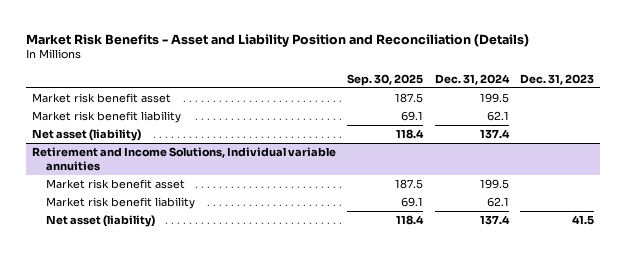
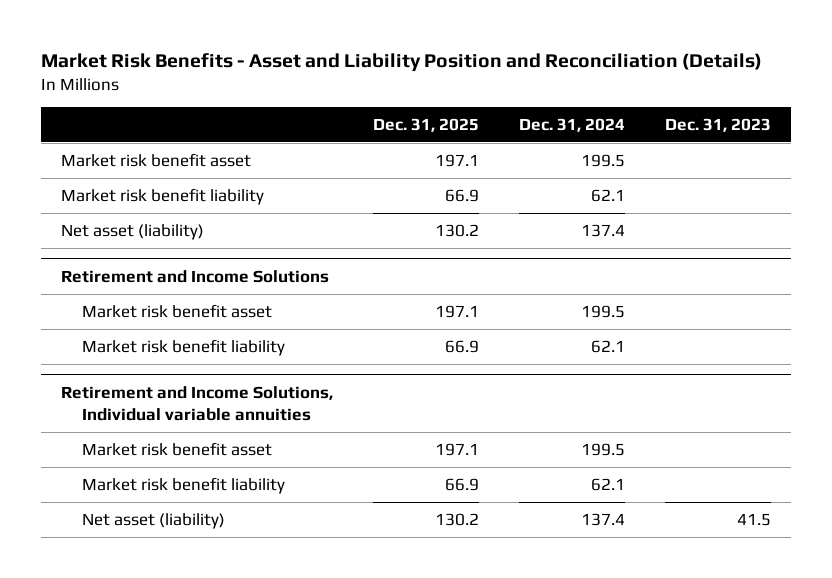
- | Sep. 30, 2025 | Dec. 31, 2024 | Dec. 31, 2023
+ | Dec. 31, 2025 | Dec. 31, 2024 | Dec. 31, 2023
+ Retirement and Income Solutions
+ Market risk benefit asset | 197.1 | 199.5 |
+ Market risk benefit liability | 66.9 | 62.1 |

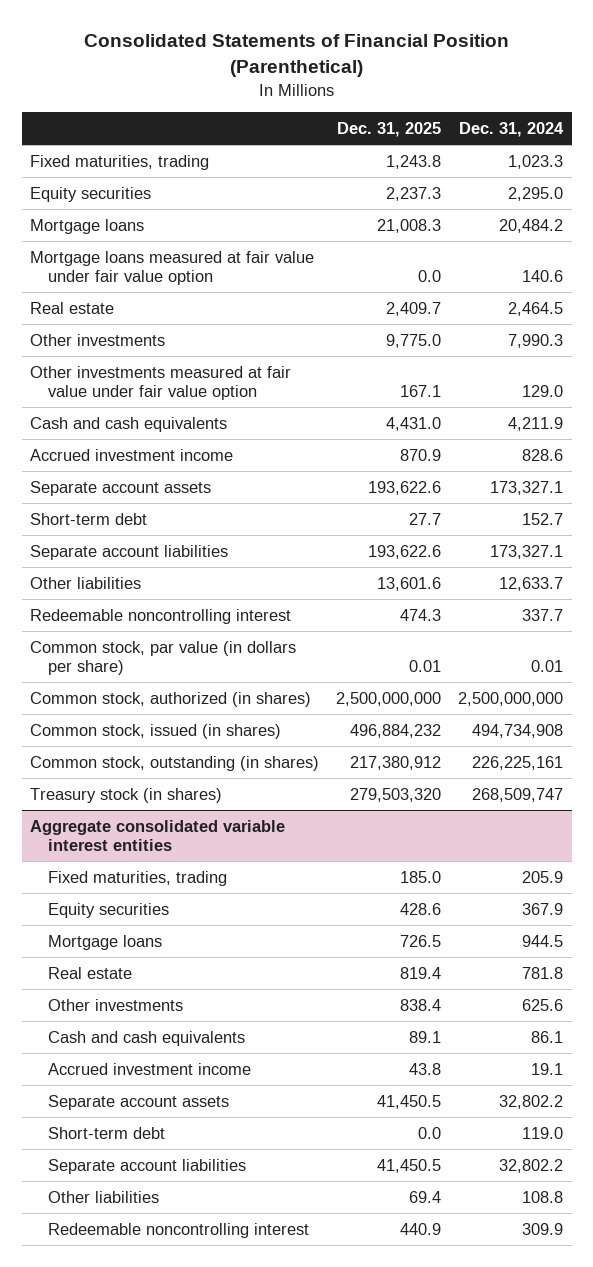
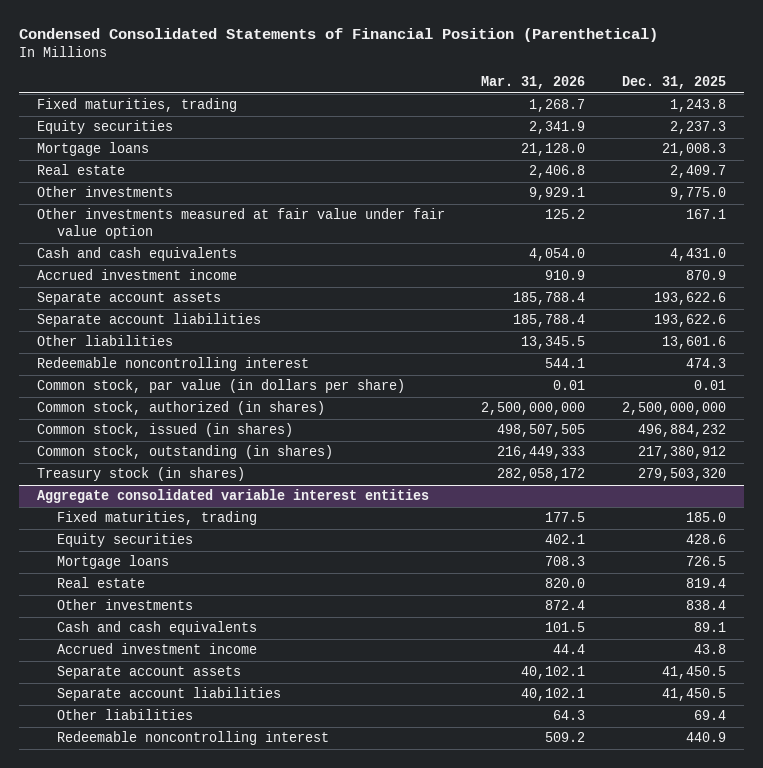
- Consolidated Statements of Financial Position (Parenthetical)
+ Condensed Consolidated Statements of Financial Position (Parenthetical)
- | Dec. 31, 2025 | Dec. 31, 2024
+ | Mar. 31, 2026 | Dec. 31, 2025
- Mortgage loans measured at fair value under fair value option | 0.0 | 140.6
- Short-term debt | 27.7 | 152.7
@ Aggregate consolidated variable interest entities
- Short-term debt | 0.0 | 119.0

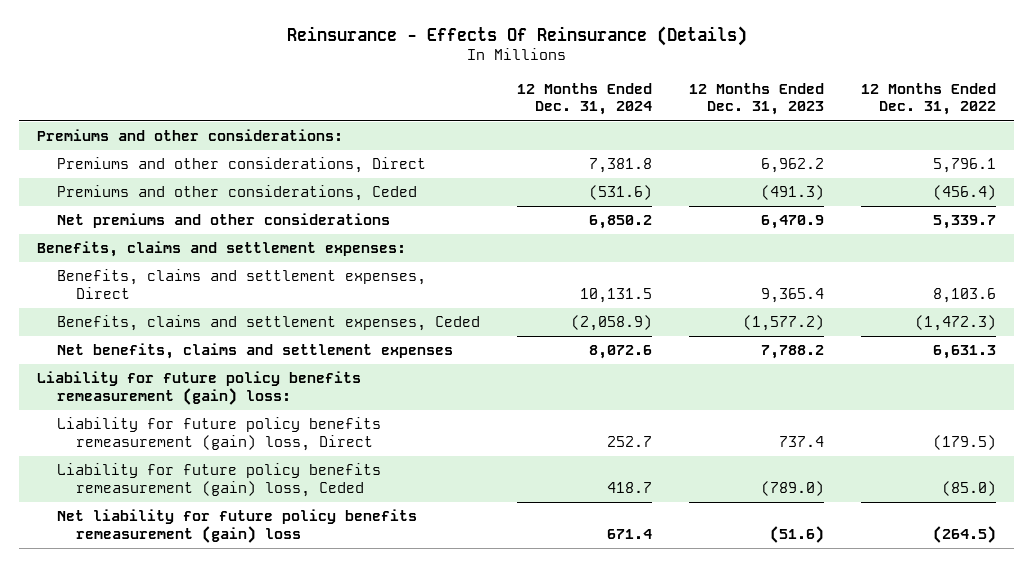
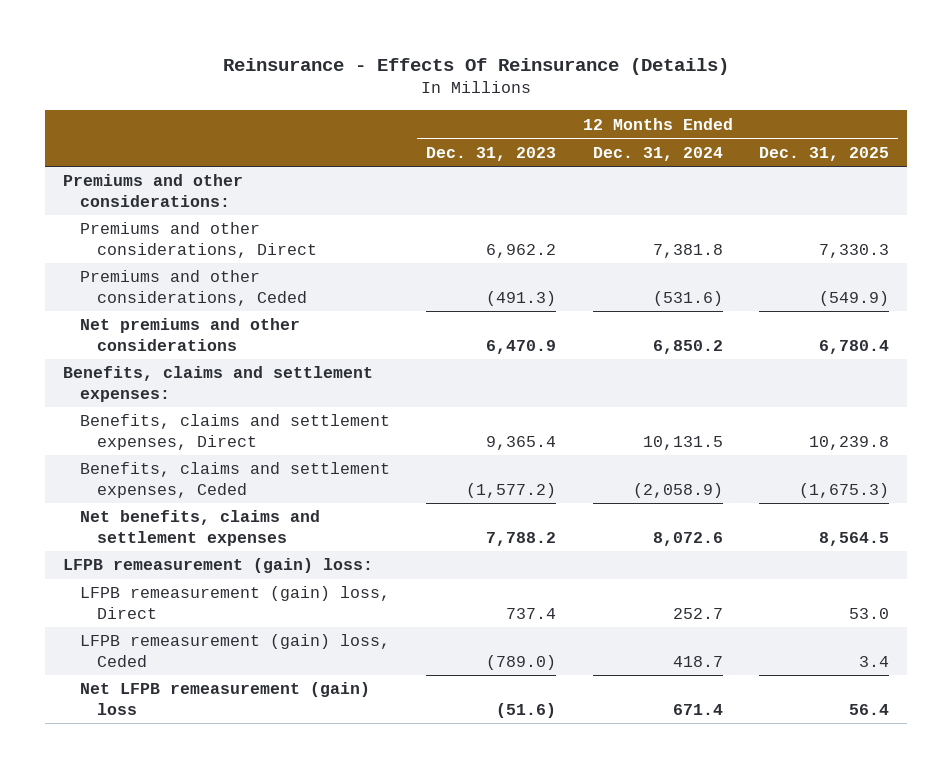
- | 12 Months Ended Dec. 31, 2024 | 12 Months Ended Dec. 31, 2023 | 12 Months Ended Dec. 31, 2022
+ | 12 Months Ended Dec. 31, 2023 | 12 Months Ended Dec. 31, 2024 | 12 Months Ended Dec. 31, 2025
- Liability for future policy benefits remeasurement (gain) loss:
- Liability for future policy benefits remeasurement (gain) loss, Direct | 252.7 | 737.4 | (179.5)
- Liability for future policy benefits remeasurement (gain) loss, Ceded | 418.7 | (789.0) | (85.0)
- Net liability for future policy benefits remeasurement (gain) loss | 671.4 | (51.6) | (264.5)
+ LFPB remeasurement (gain) loss:
+ LFPB remeasurement (gain) loss, Direct | 737.4 | 252.7 | 53.0
+ LFPB remeasurement (gain) loss, Ceded | (789.0) | 418.7 | 3.4
+ Net LFPB remeasurement (gain) loss | (51.6) | 671.4 | 56.4

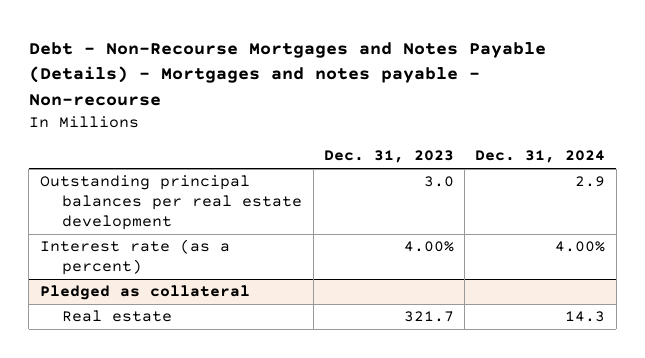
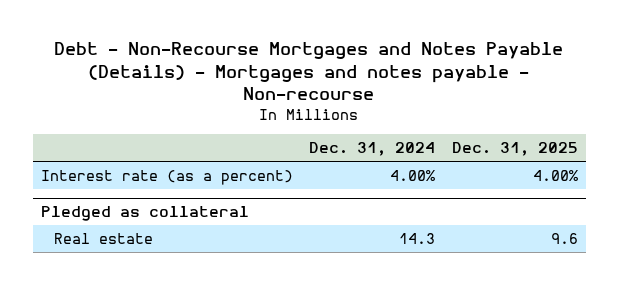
- | Dec. 31, 2023 | Dec. 31, 2024
+ | Dec. 31, 2024 | Dec. 31, 2025
- Outstanding principal balances per real estate development | 3.0 | 2.9

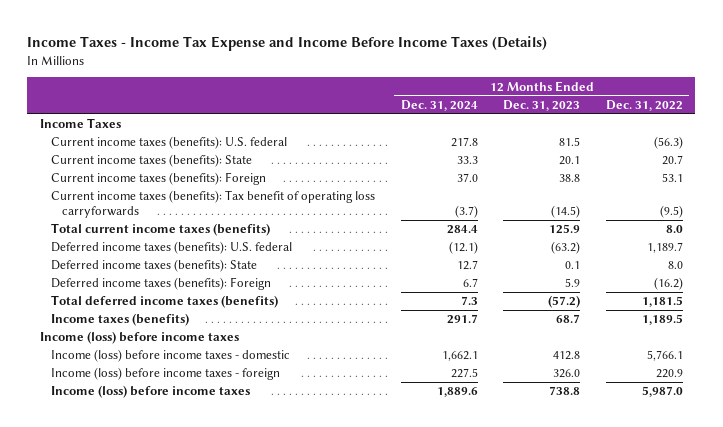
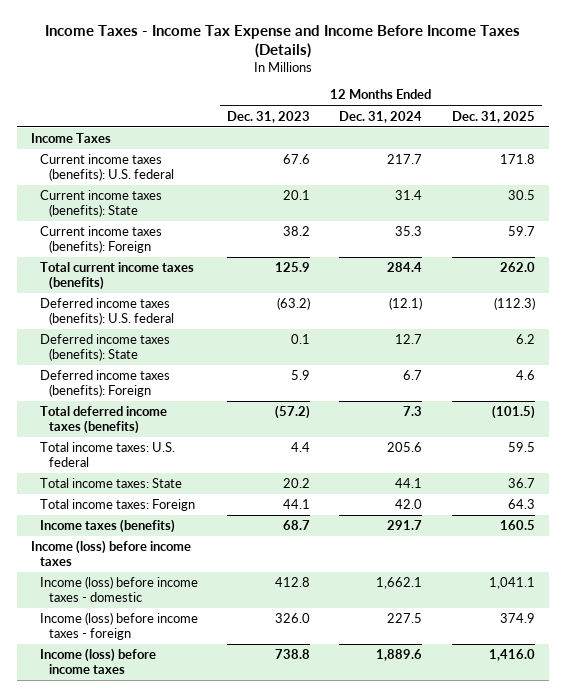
- | 12 Months Ended Dec. 31, 2024 | 12 Months Ended Dec. 31, 2023 | 12 Months Ended Dec. 31, 2022
+ | 12 Months Ended Dec. 31, 2023 | 12 Months Ended Dec. 31, 2024 | 12 Months Ended Dec. 31, 2025
- Current income taxes (benefits): U.S. federal | 217.8 | 81.5 | (56.3)
- Current income taxes (benefits): State | 33.3 | 20.1 | 20.7
- Current income taxes (benefits): Foreign | 37.0 | 38.8 | 53.1
- Current income taxes (benefits): Tax benefit of operating loss carryforwards | (3.7) | (14.5) | (9.5)
+ Current income taxes (benefits): U.S. federal | 67.6 | 217.7 | 171.8
+ Current income taxes (benefits): State | 20.1 | 31.4 | 30.5
+ Current income taxes (benefits): Foreign | 38.2 | 35.3 | 59.7
+ Total income taxes: U.S. federal | 4.4 | 205.6 | 59.5
+ Total income taxes: State | 20.2 | 44.1 | 36.7
+ Total income taxes: Foreign | 44.1 | 42.0 | 64.3

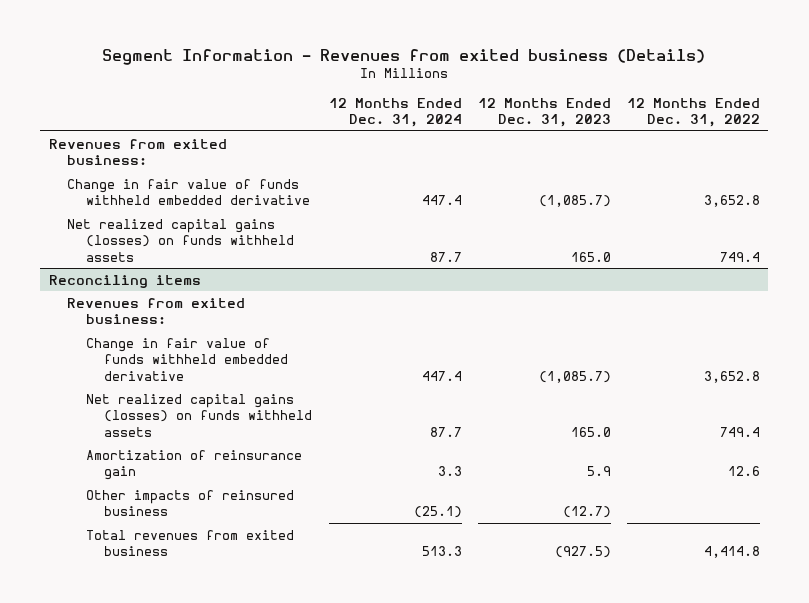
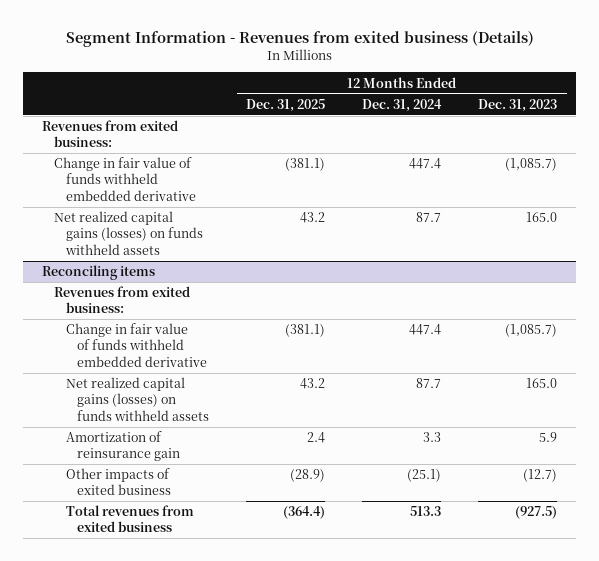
- | 12 Months Ended Dec. 31, 2024 | 12 Months Ended Dec. 31, 2023 | 12 Months Ended Dec. 31, 2022
+ | 12 Months Ended Dec. 31, 2025 | 12 Months Ended Dec. 31, 2024 | 12 Months Ended Dec. 31, 2023
@ Reconciling items
- Other impacts of reinsured business | (25.1) | (12.7) |
+ Other impacts of exited business | (28.9) | (25.1) | (12.7)

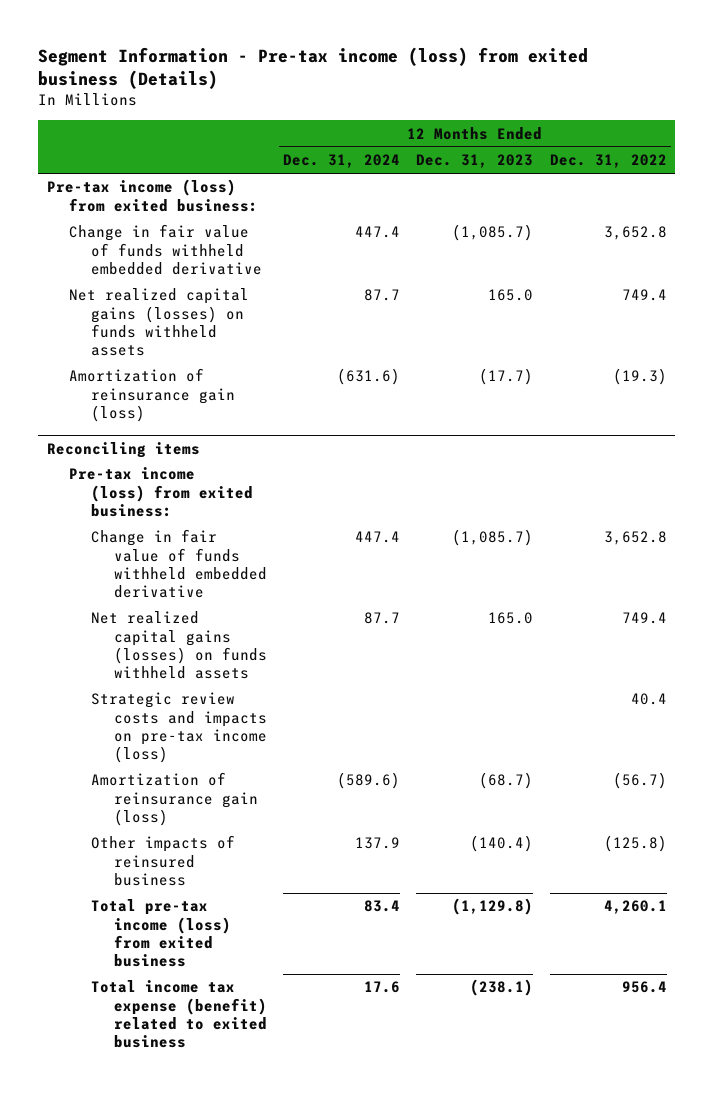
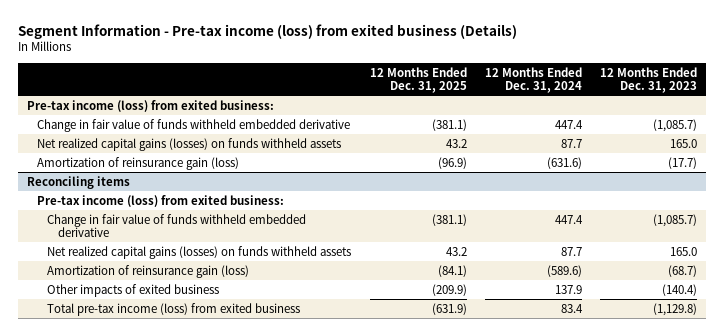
- | 12 Months Ended Dec. 31, 2024 | 12 Months Ended Dec. 31, 2023 | 12 Months Ended Dec. 31, 2022
+ | 12 Months Ended Dec. 31, 2025 | 12 Months Ended Dec. 31, 2024 | 12 Months Ended Dec. 31, 2023
@ Reconciling items
- Strategic review costs and impacts on pre-tax income (loss) | | | 40.4
- Other impacts of reinsured business | 137.9 | (140.4) | (125.8)
+ Other impacts of exited business | (209.9) | 137.9 | (140.4)
- Total income tax expense (benefit) related to exited business | 17.6 | (238.1) | 956.4

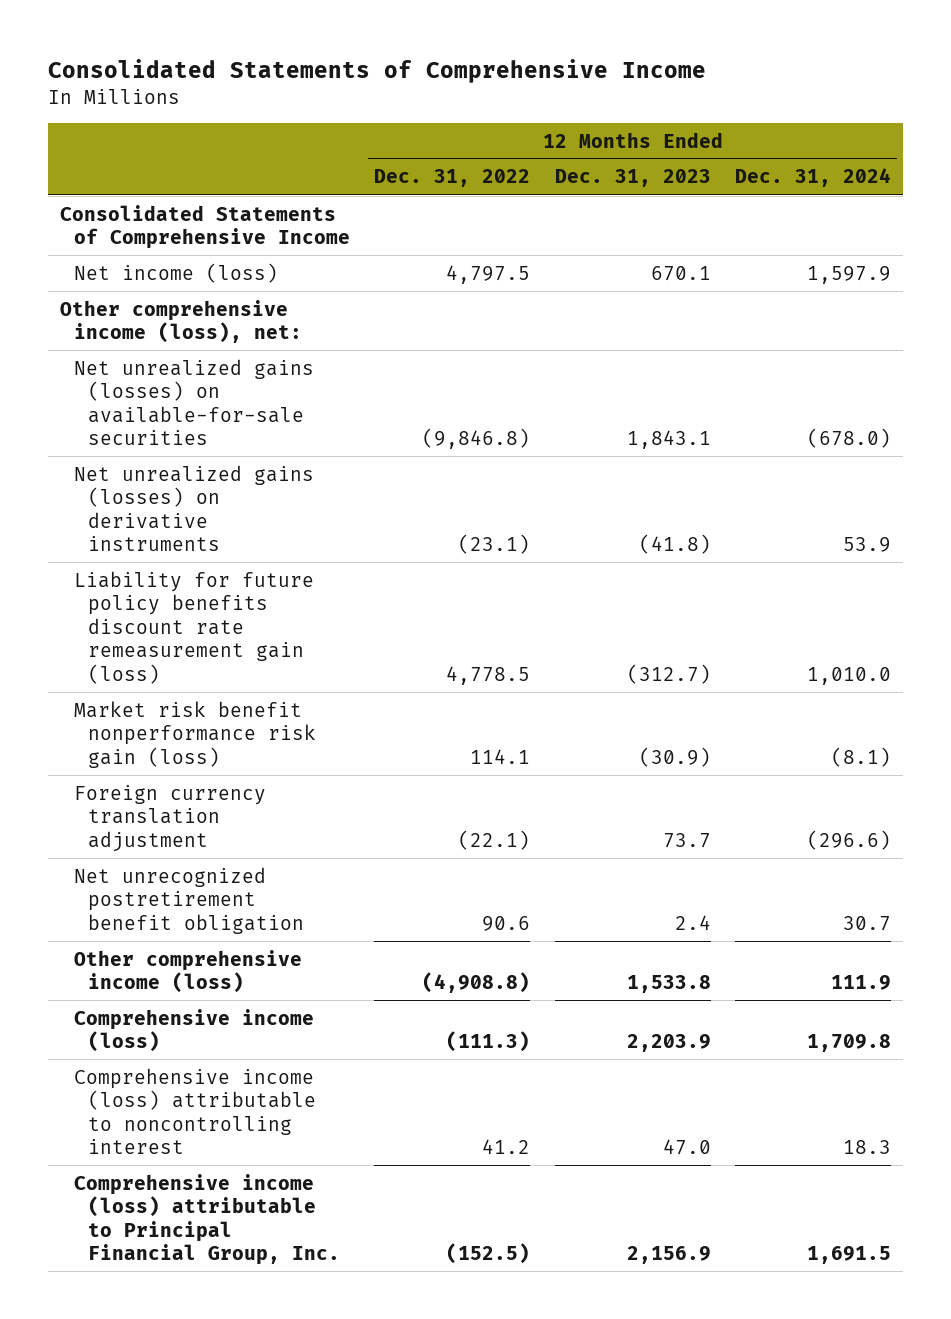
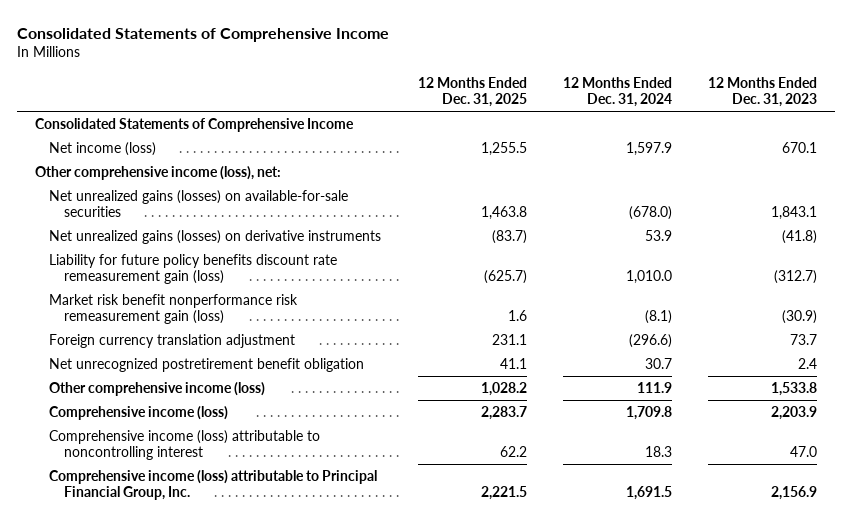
- | 12 Months Ended Dec. 31, 2022 | 12 Months Ended Dec. 31, 2023 | 12 Months Ended Dec. 31, 2024
+ | 12 Months Ended Dec. 31, 2025 | 12 Months Ended Dec. 31, 2024 | 12 Months Ended Dec. 31, 2023
- Market risk benefit nonperformance risk gain (loss) | 114.1 | (30.9) | (8.1)
+ Market risk benefit nonperformance risk remeasurement gain (loss) | 1.6 | (8.1) | (30.9)

